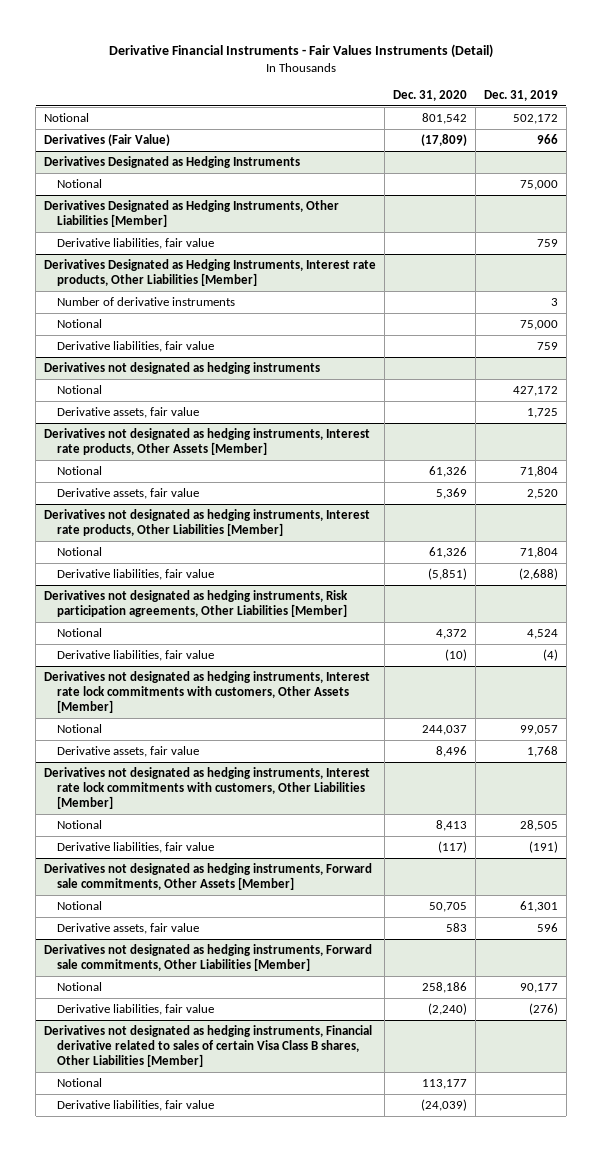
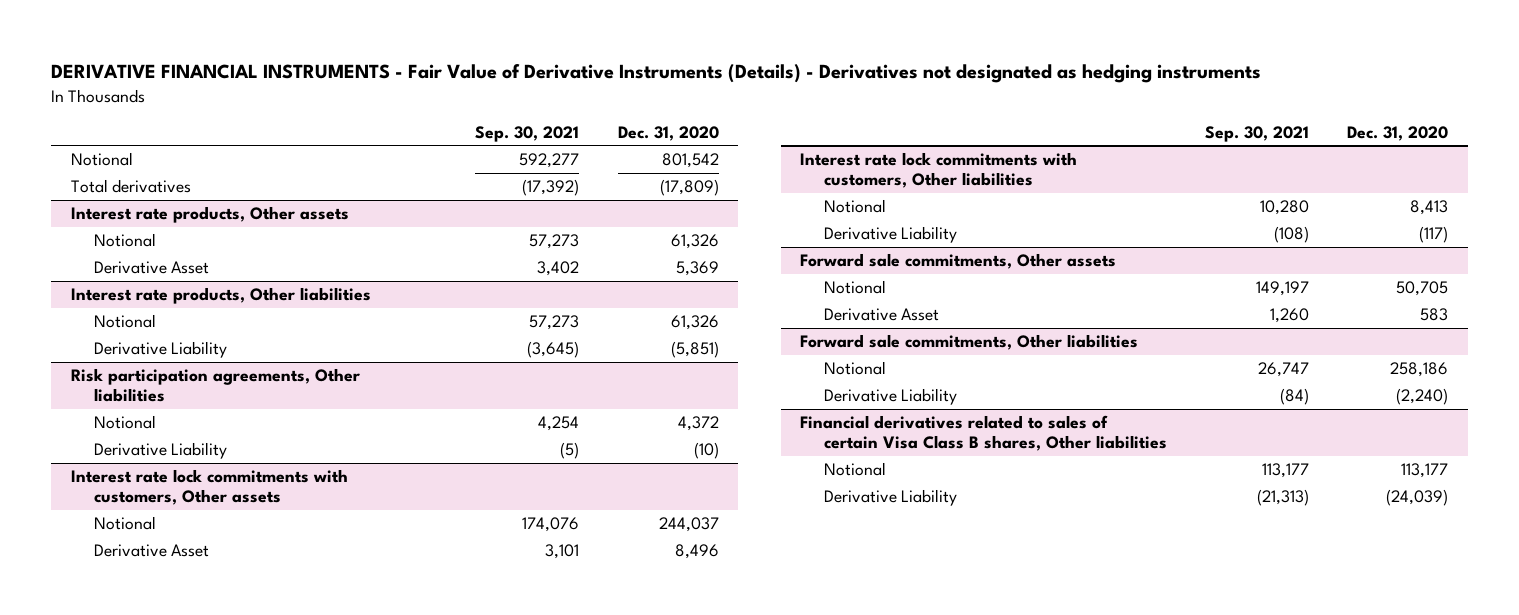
- Derivative Financial Instruments - Fair Values Instruments (Detail)
+ DERIVATIVE FINANCIAL INSTRUMENTS - Fair Value of Derivative Instruments (Details) - Derivatives not designated as hedging instruments
- | Dec. 31, 2020 | Dec. 31, 2019
+ | Sep. 30, 2021 | Dec. 31, 2020
- Derivatives (Fair Value) | (17,809) | 966
- Derivatives Designated as Hedging Instruments
- Notional | | 75,000
- Derivatives Designated as Hedging Instruments, Other Liabilities [Member]
- Derivative liabilities, fair value | | 759
- Derivatives Designated as Hedging Instruments, Interest rate products, Other Liabilities [Member]
- Number of derivative instruments | | 3
- Notional | | 75,000
- Derivative liabilities, fair value | | 759
- Derivatives not designated as hedging instruments
- Notional | | 427,172
- Derivative assets, fair value | | 1,725
- Derivatives not designated as hedging instruments, Interest rate products, Other Assets [Member]
+ Total derivatives | (17,392) | (17,809)
+ Interest rate products, Other assets
- Derivative assets, fair value | 5,369 | 2,520
- Derivatives not designated as hedging instruments, Interest rate products, Other Liabilities [Member]
+ Derivative Asset | 3,402 | 5,369
+ Interest rate products, Other liabilities
- Derivative liabilities, fair value | (5,851) | (2,688)
- Derivatives not designated as hedging instruments, Risk participation agreements, Other Liabilities [Member]
+ Derivative Liability | (3,645) | (5,851)
+ Risk participation agreements, Other liabilities
- Derivative liabilities, fair value | (10) | (4)
- Derivatives not designated as hedging instruments, Interest rate lock commitments with customers, Other Assets [Member]
+ Derivative Liability | (5) | (10)
+ Interest rate lock commitments with customers, Other assets
- Derivative assets, fair value | 8,496 | 1,768
- Derivatives not designated as hedging instruments, Interest rate lock commitments with customers, Other Liabilities [Member]
+ Derivative Asset | 3,101 | 8,496
+ Interest rate lock commitments with customers, Other liabilities
- Derivative liabilities, fair value | (117) | (191)
- Derivatives not designated as hedging instruments, Forward sale commitments, Other Assets [Member]
+ Derivative Liability | (108) | (117)
+ Forward sale commitments, Other assets
- Derivative assets, fair value | 583 | 596
- Derivatives not designated as hedging instruments, Forward sale commitments, Other Liabilities [Member]
+ Derivative Asset | 1,260 | 583
+ Forward sale commitments, Other liabilities
- Derivative liabilities, fair value | (2,240) | (276)
- Derivatives not designated as hedging instruments, Financial derivative related to sales of certain Visa Class B shares, Other Liabilities [Member]
+ Derivative Liability | (84) | (2,240)
+ Financial derivatives related to sales of certain Visa Class B shares, Other liabilities
- Derivative liabilities, fair value | (24,039) |
+ Derivative Liability | (21,313) | (24,039)

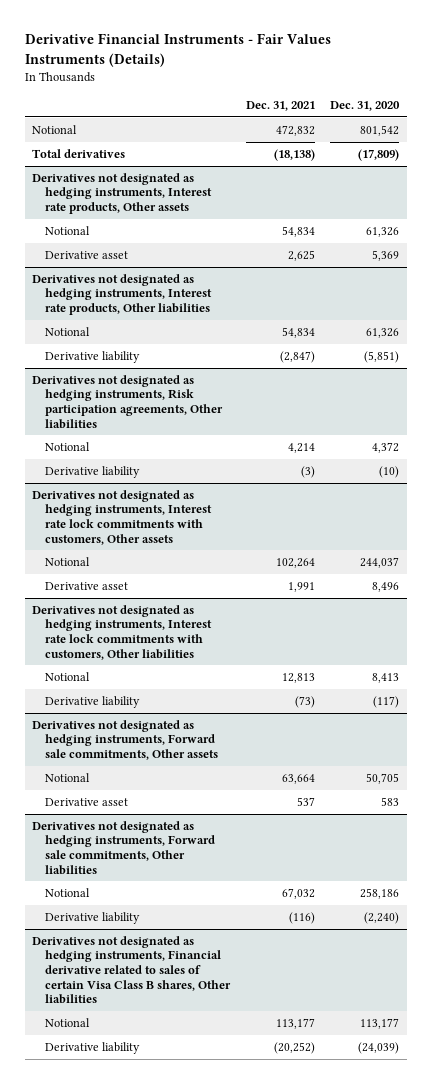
- DERIVATIVE FINANCIAL INSTRUMENTS - Fair Value of Derivative Instruments (Details) - Derivatives not designated as hedging instruments
+ Derivative Financial Instruments - Fair Values Instruments (Details)
- | Sep. 30, 2021 | Dec. 31, 2020
+ | Dec. 31, 2021 | Dec. 31, 2020
- Interest rate products, Other assets
+ Derivatives not designated as hedging instruments, Interest rate products, Other assets
- Derivative Asset | 3,402 | 5,369
- Interest rate products, Other liabilities
+ Derivative asset | 2,625 | 5,369
+ Derivatives not designated as hedging instruments, Interest rate products, Other liabilities
- Derivative Liability | (3,645) | (5,851)
- Risk participation agreements, Other liabilities
+ Derivative liability | (2,847) | (5,851)
+ Derivatives not designated as hedging instruments, Risk participation agreements, Other liabilities
- Derivative Liability | (5) | (10)
- Interest rate lock commitments with customers, Other assets
+ Derivative liability | (3) | (10)
+ Derivatives not designated as hedging instruments, Interest rate lock commitments with customers, Other assets
- Derivative Asset | 3,101 | 8,496
- Interest rate lock commitments with customers, Other liabilities
+ Derivative asset | 1,991 | 8,496
+ Derivatives not designated as hedging instruments, Interest rate lock commitments with customers, Other liabilities
- Derivative Liability | (108) | (117)
- Forward sale commitments, Other assets
+ Derivative liability | (73) | (117)
+ Derivatives not designated as hedging instruments, Forward sale commitments, Other assets
- Derivative Asset | 1,260 | 583
- Forward sale commitments, Other liabilities
+ Derivative asset | 537 | 583
+ Derivatives not designated as hedging instruments, Forward sale commitments, Other liabilities
- Derivative Liability | (84) | (2,240)
- Financial derivatives related to sales of certain Visa Class B shares, Other liabilities
+ Derivative liability | (116) | (2,240)
+ Derivatives not designated as hedging instruments, Financial derivative related to sales of certain Visa Class B shares, Other liabilities
- Derivative Liability | (21,313) | (24,039)
+ Derivative liability | (20,252) | (24,039)

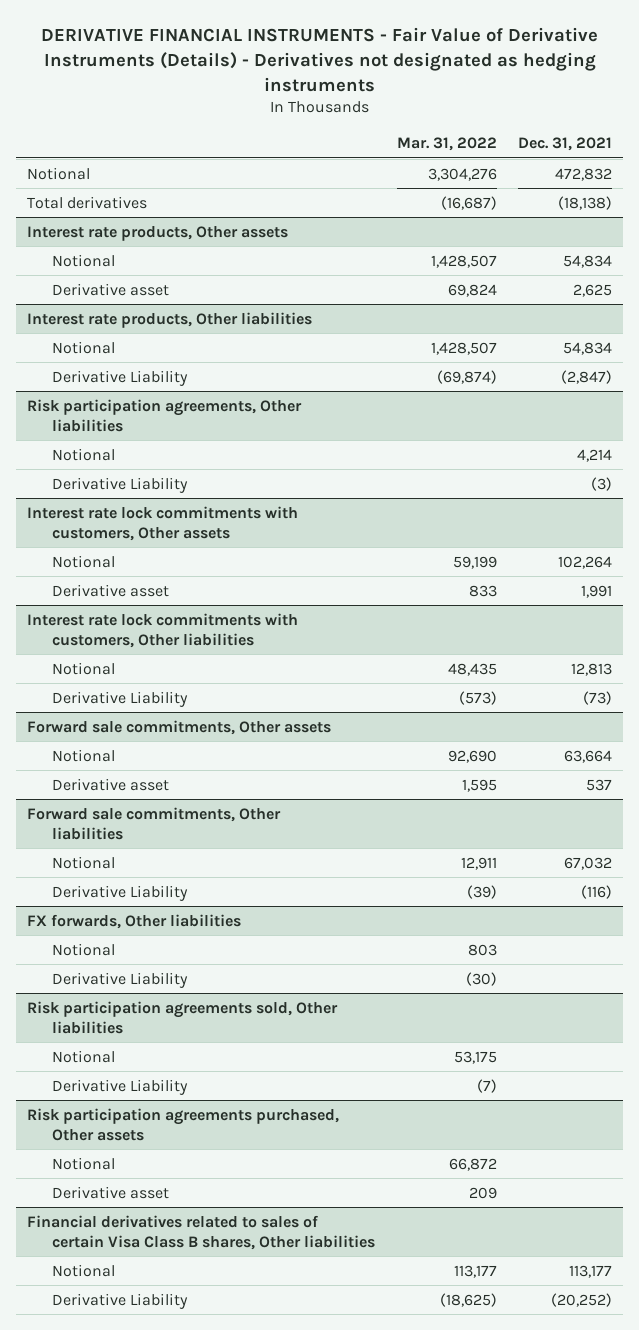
- Derivative Financial Instruments - Fair Values Instruments (Details)
+ DERIVATIVE FINANCIAL INSTRUMENTS - Fair Value of Derivative Instruments (Details) - Derivatives not designated as hedging instruments
- | Dec. 31, 2021 | Dec. 31, 2020
+ | Mar. 31, 2022 | Dec. 31, 2021
- Derivatives not designated as hedging instruments, Interest rate products, Other assets
+ Interest rate products, Other assets
- Derivatives not designated as hedging instruments, Interest rate products, Other liabilities
+ Interest rate products, Other liabilities
- Derivative liability | (2,847) | (5,851)
- Derivatives not designated as hedging instruments, Risk participation agreements, Other liabilities
+ Derivative Liability | (69,874) | (2,847)
+ Risk participation agreements, Other liabilities
- Derivative liability | (3) | (10)
- Derivatives not designated as hedging instruments, Interest rate lock commitments with customers, Other assets
+ Derivative Liability | | (3)
+ Interest rate lock commitments with customers, Other assets
- Derivatives not designated as hedging instruments, Interest rate lock commitments with customers, Other liabilities
+ Interest rate lock commitments with customers, Other liabilities
- Derivative liability | (73) | (117)
- Derivatives not designated as hedging instruments, Forward sale commitments, Other assets
+ Derivative Liability | (573) | (73)
+ Forward sale commitments, Other assets
- Derivatives not designated as hedging instruments, Forward sale commitments, Other liabilities
+ Forward sale commitments, Other liabilities
- Derivative liability | (116) | (2,240)
- Derivatives not designated as hedging instruments, Financial derivative related to sales of certain Visa Class B shares, Other liabilities
+ Derivative Liability | (39) | (116)
+ FX forwards, Other liabilities
+ Notional | 803 |
+ Derivative Liability | (30) |
+ Risk participation agreements sold, Other liabilities
+ Notional | 53,175 |
+ Derivative Liability | (7) |
+ Risk participation agreements purchased, Other assets
+ Notional | 66,872 |
+ Derivative asset | 209 |
+ Financial derivatives related to sales of certain Visa Class B shares, Other liabilities
- Derivative liability | (20,252) | (24,039)
+ Derivative Liability | (18,625) | (20,252)

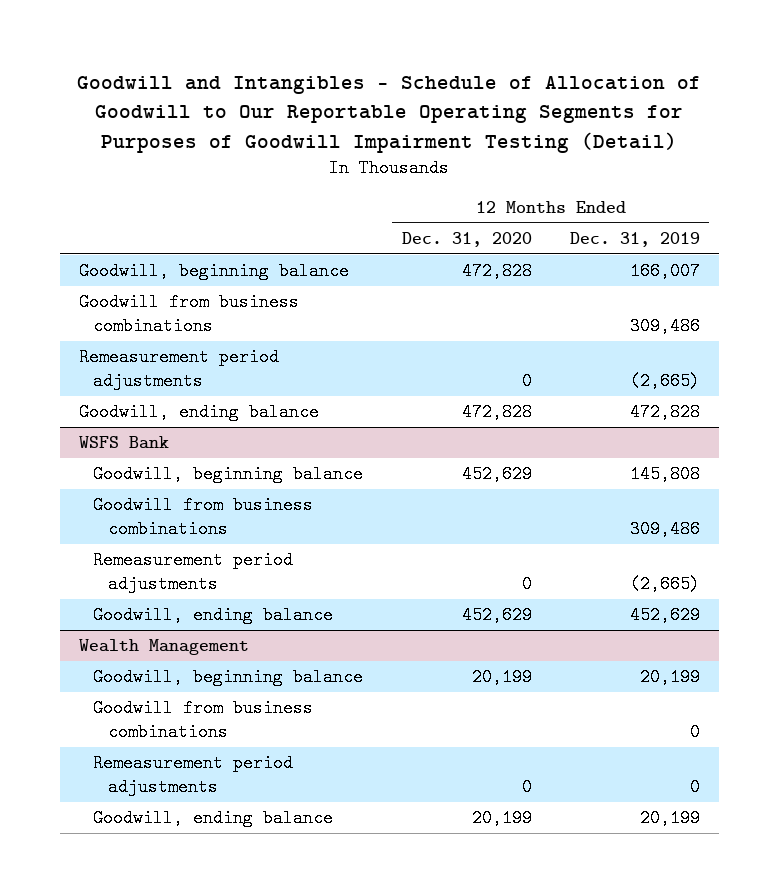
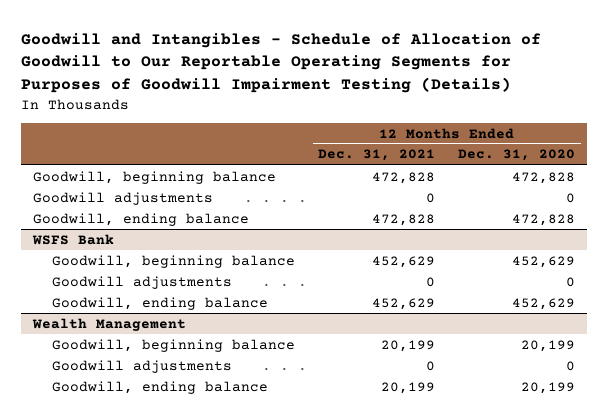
- Goodwill and Intangibles - Schedule of Allocation of Goodwill to Our Reportable Operating Segments for Purposes of Goodwill Impairment Testing (Detail)
+ Goodwill and Intangibles - Schedule of Allocation of Goodwill to Our Reportable Operating Segments for Purposes of Goodwill Impairment Testing (Details)
- | 12 Months Ended Dec. 31, 2020 | 12 Months Ended Dec. 31, 2019
+ | 12 Months Ended Dec. 31, 2021 | 12 Months Ended Dec. 31, 2020
- Goodwill from business combinations | | 309,486
- Remeasurement period adjustments | 0 | (2,665)
+ Goodwill adjustments | 0 | 0
@ WSFS Bank
- Goodwill from business combinations | | 309,486
- Remeasurement period adjustments | 0 | (2,665)
+ Goodwill adjustments | 0 | 0
@ Wealth Management
- Goodwill from business combinations | | 0
- Remeasurement period adjustments | 0 | 0
+ Goodwill adjustments | 0 | 0

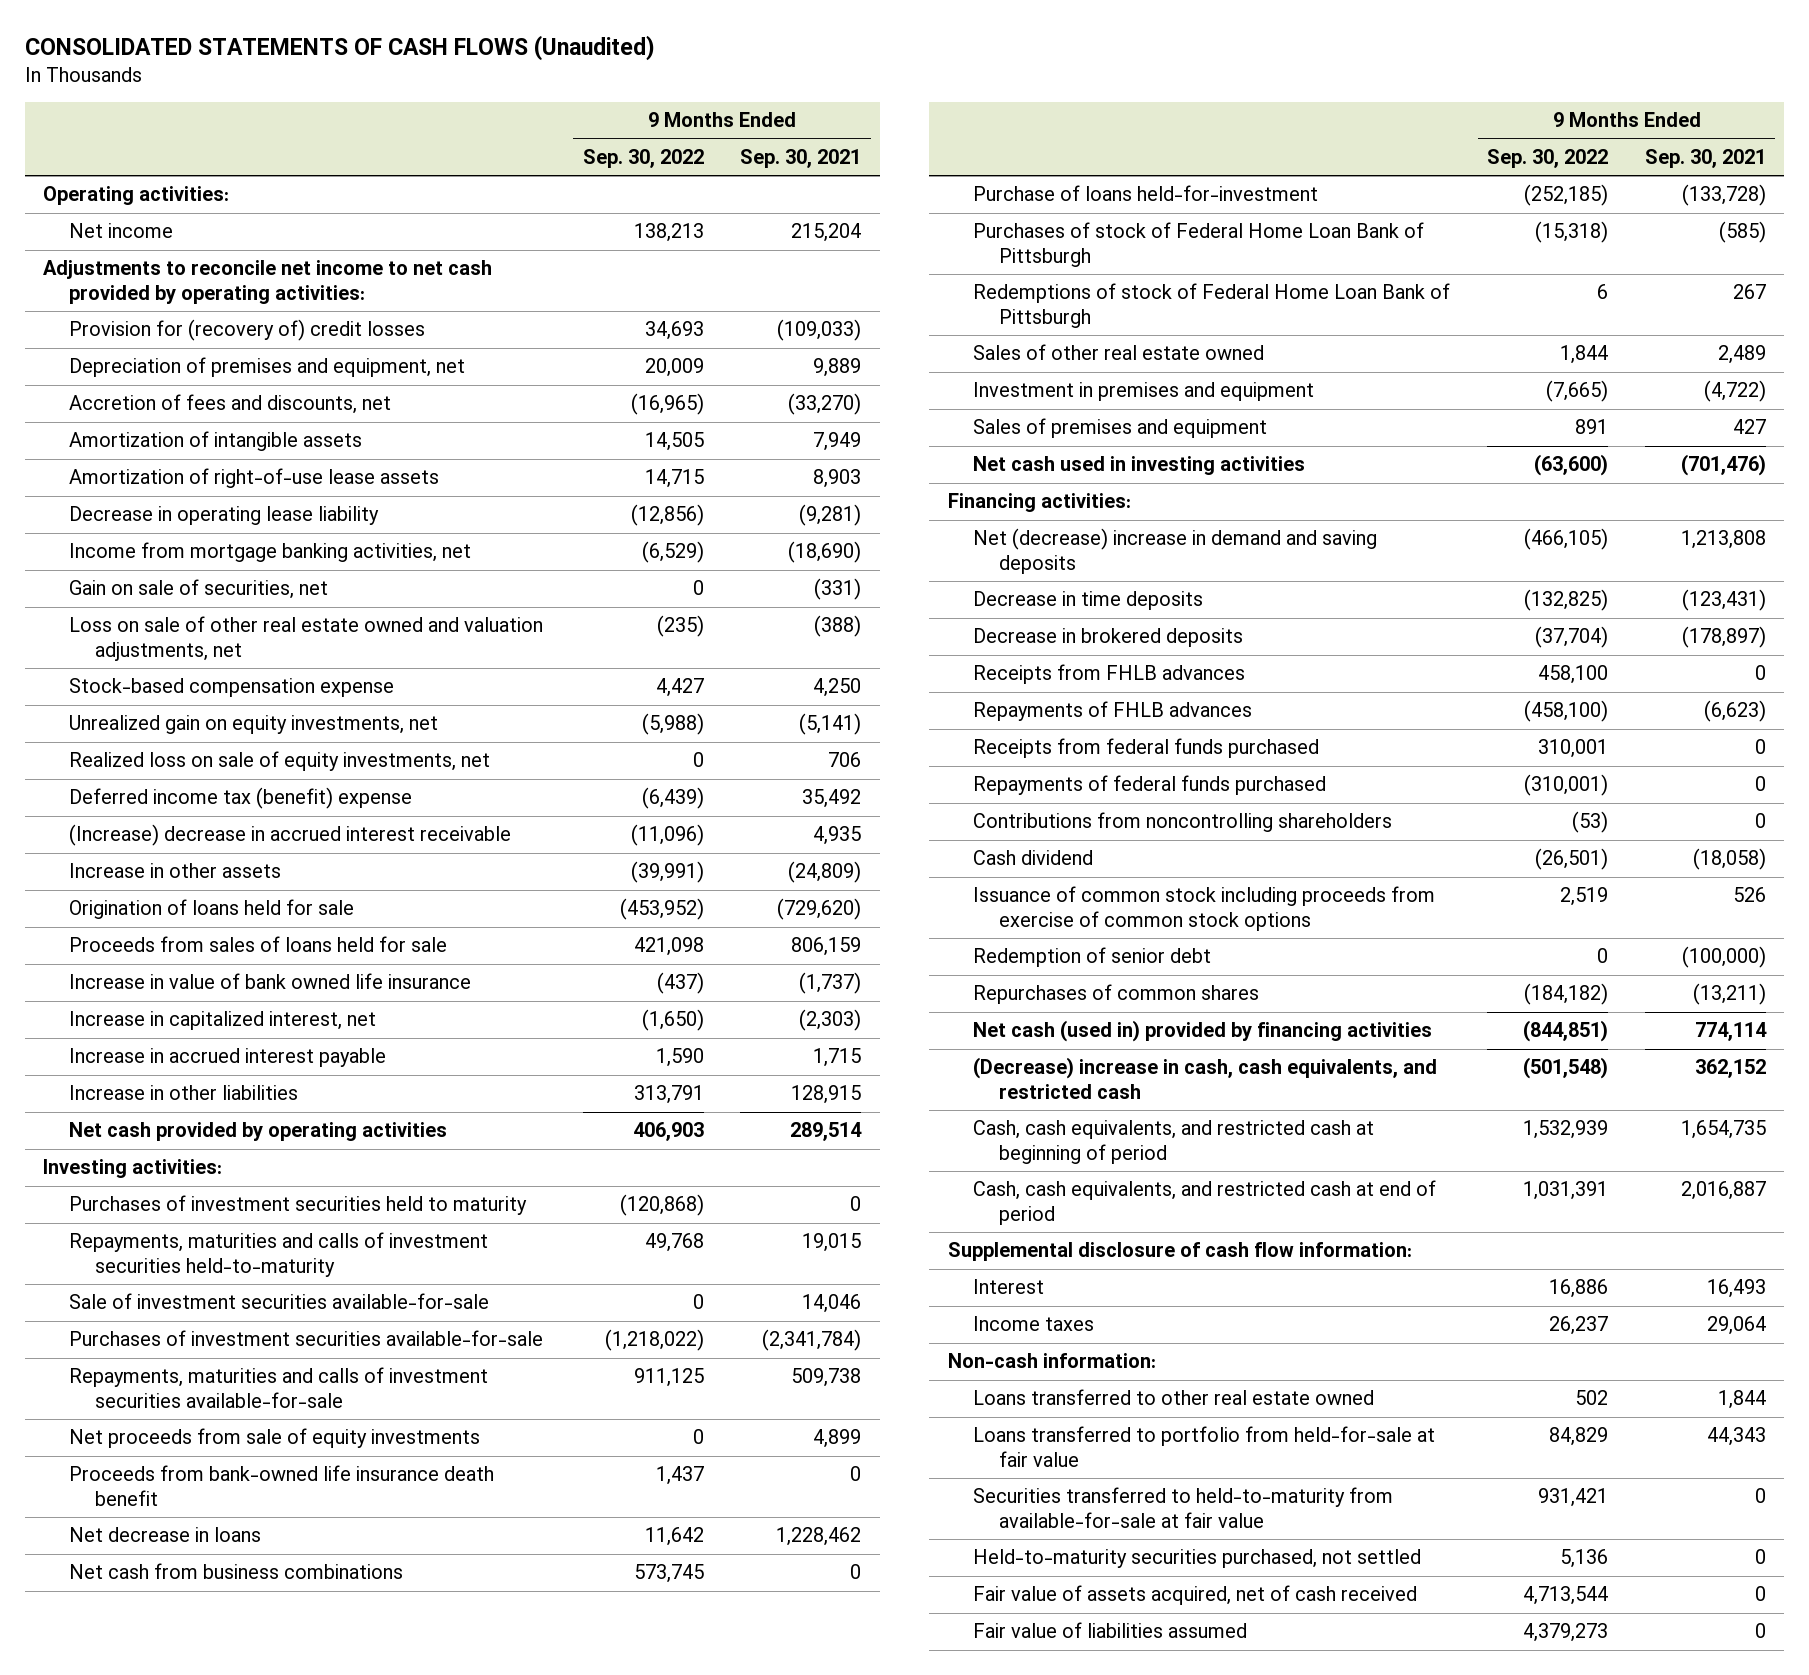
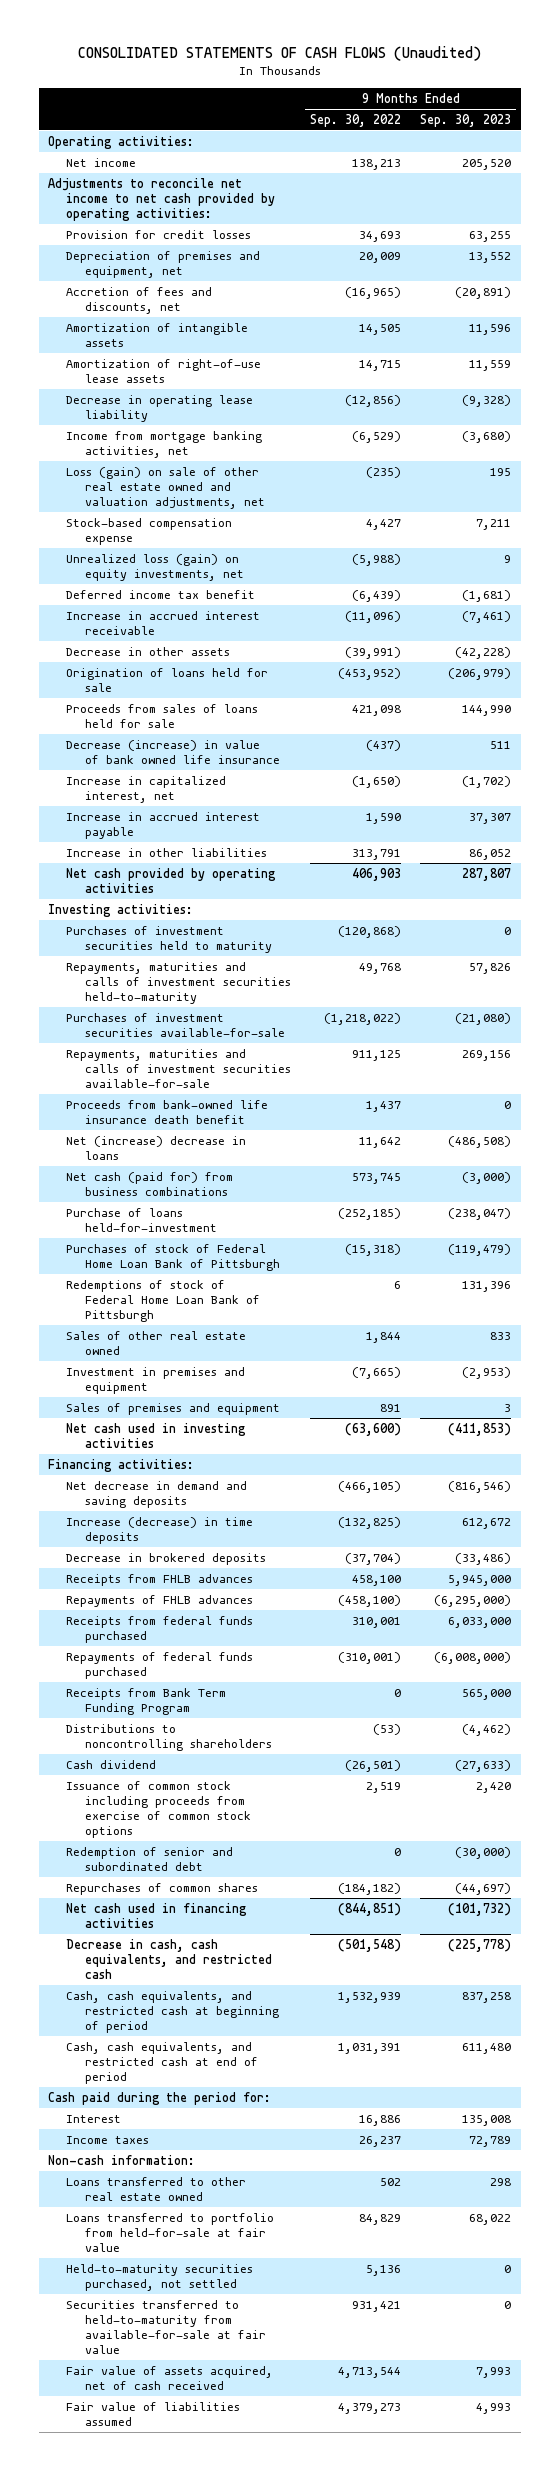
- | 9 Months Ended Sep. 30, 2022 | 9 Months Ended Sep. 30, 2021
+ | 9 Months Ended Sep. 30, 2022 | 9 Months Ended Sep. 30, 2023
- Provision for (recovery of) credit losses | 34,693 | (109,033)
+ Provision for credit losses | 34,693 | 63,255
- Gain on sale of securities, net | 0 | (331)
- Loss on sale of other real estate owned and valuation adjustments, net | (235) | (388)
+ Loss (gain) on sale of other real estate owned and valuation adjustments, net | (235) | 195
- Unrealized gain on equity investments, net | (5,988) | (5,141)
- Realized loss on sale of equity investments, net | 0 | 706
- Deferred income tax (benefit) expense | (6,439) | 35,492
- (Increase) decrease in accrued interest receivable | (11,096) | 4,935
- Increase in other assets | (39,991) | (24,809)
+ Unrealized loss (gain) on equity investments, net | (5,988) | 9
+ Deferred income tax benefit | (6,439) | (1,681)
+ Increase in accrued interest receivable | (11,096) | (7,461)
+ Decrease in other assets | (39,991) | (42,228)
- Increase in value of bank owned life insurance | (437) | (1,737)
+ Decrease (increase) in value of bank owned life insurance | (437) | 511
- Sale of investment securities available-for-sale | 0 | 14,046
- Net proceeds from sale of equity investments | 0 | 4,899
- Net decrease in loans | 11,642 | 1,228,462
- Net cash from business combinations | 573,745 | 0
+ Net (increase) decrease in loans | 11,642 | (486,508)
+ Net cash (paid for) from business combinations | 573,745 | (3,000)
- Net (decrease) increase in demand and saving deposits | (466,105) | 1,213,808
- Decrease in time deposits | (132,825) | (123,431)
+ Net decrease in demand and saving deposits | (466,105) | (816,546)
+ Increase (decrease) in time deposits | (132,825) | 612,672
- Contributions from noncontrolling shareholders | (53) | 0
+ Receipts from Bank Term Funding Program | 0 | 565,000
+ Distributions to noncontrolling shareholders | (53) | (4,462)
- Redemption of senior debt | 0 | (100,000)
+ Redemption of senior and subordinated debt | 0 | (30,000)
- Net cash (used in) provided by financing activities | (844,851) | 774,114
- (Decrease) increase in cash, cash equivalents, and restricted cash | (501,548) | 362,152
+ Net cash used in financing activities | (844,851) | (101,732)
+ Decrease in cash, cash equivalents, and restricted cash | (501,548) | (225,778)
- Supplemental disclosure of cash flow information:
+ Cash paid during the period for:
moved down: Securities transferred to held-to-maturity from available-for-sale at fair value | 931,421 | 0

